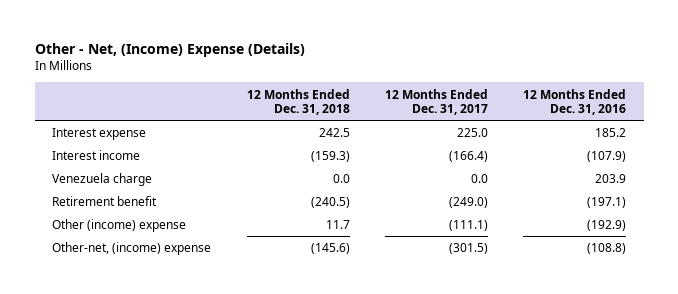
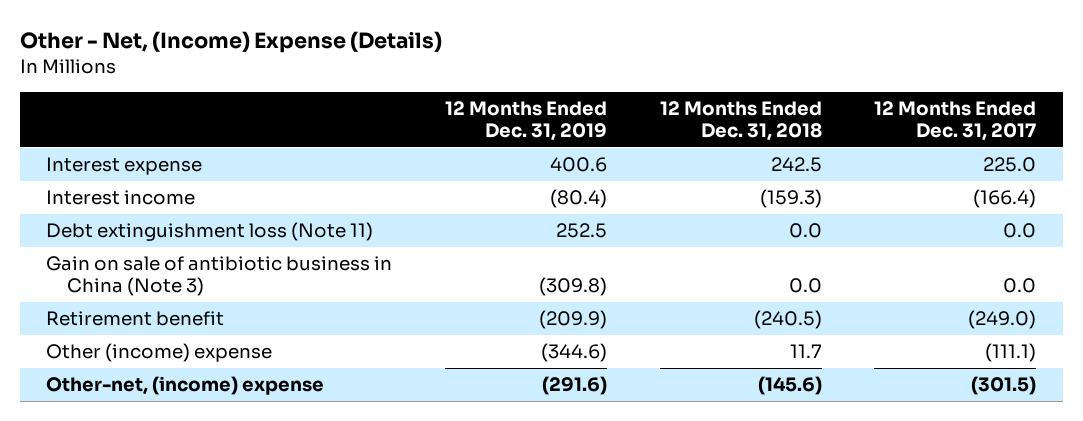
- | 12 Months Ended Dec. 31, 2018 | 12 Months Ended Dec. 31, 2017 | 12 Months Ended Dec. 31, 2016
+ | 12 Months Ended Dec. 31, 2019 | 12 Months Ended Dec. 31, 2018 | 12 Months Ended Dec. 31, 2017
- Venezuela charge | 0.0 | 0.0 | 203.9
+ Debt extinguishment loss (Note 11) | 252.5 | 0.0 | 0.0
+ Gain on sale of antibiotic business in China (Note 3) | (309.8) | 0.0 | 0.0

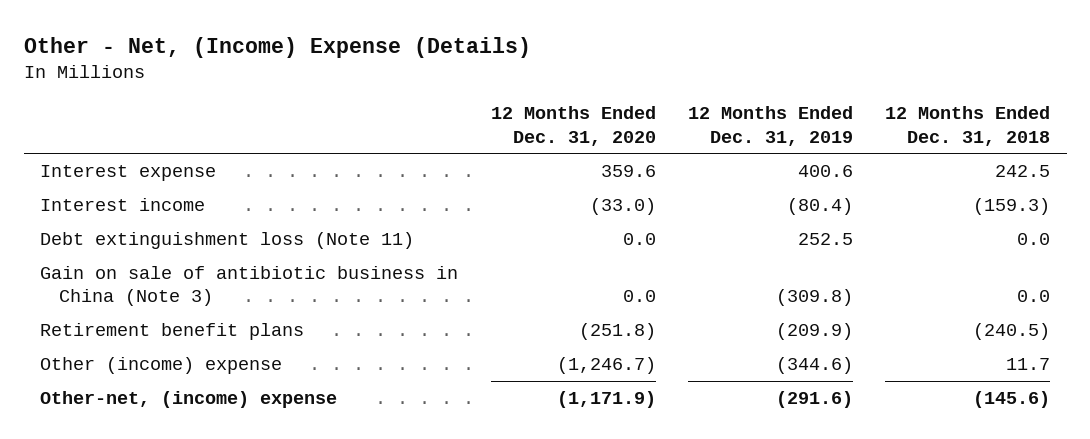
- | 12 Months Ended Dec. 31, 2019 | 12 Months Ended Dec. 31, 2018 | 12 Months Ended Dec. 31, 2017
+ | 12 Months Ended Dec. 31, 2020 | 12 Months Ended Dec. 31, 2019 | 12 Months Ended Dec. 31, 2018
- Retirement benefit | (209.9) | (240.5) | (249.0)
+ Retirement benefit plans | (251.8) | (209.9) | (240.5)

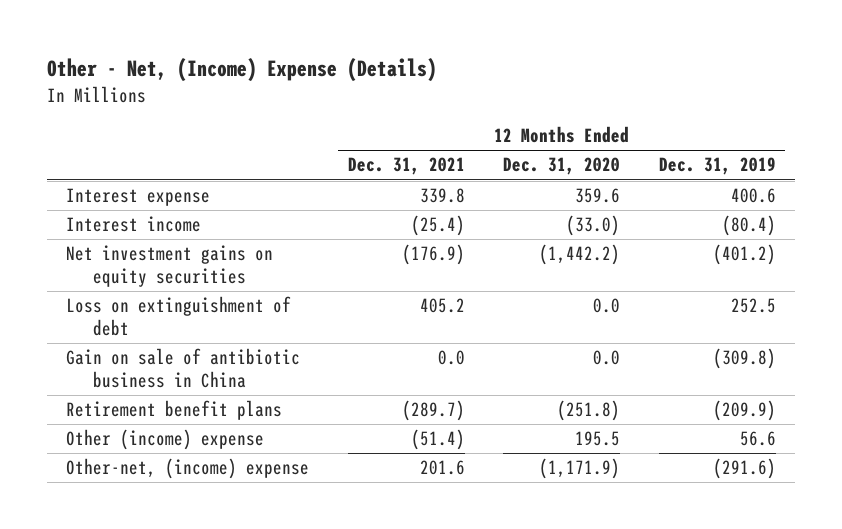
- | 12 Months Ended Dec. 31, 2020 | 12 Months Ended Dec. 31, 2019 | 12 Months Ended Dec. 31, 2018
+ | 12 Months Ended Dec. 31, 2021 | 12 Months Ended Dec. 31, 2020 | 12 Months Ended Dec. 31, 2019
- Debt extinguishment loss (Note 11) | 0.0 | 252.5 | 0.0
- Gain on sale of antibiotic business in China (Note 3) | 0.0 | (309.8) | 0.0
+ Net investment gains on equity securities | (176.9) | (1,442.2) | (401.2)
+ Loss on extinguishment of debt | 405.2 | 0.0 | 252.5
+ Gain on sale of antibiotic business in China | 0.0 | 0.0 | (309.8)
- Other (income) expense | (1,246.7) | (344.6) | 11.7
+ Other (income) expense | (51.4) | 195.5 | 56.6

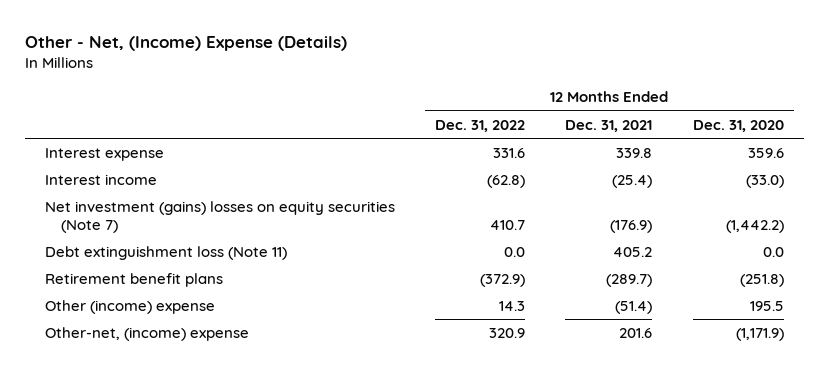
- | 12 Months Ended Dec. 31, 2021 | 12 Months Ended Dec. 31, 2020 | 12 Months Ended Dec. 31, 2019
+ | 12 Months Ended Dec. 31, 2022 | 12 Months Ended Dec. 31, 2021 | 12 Months Ended Dec. 31, 2020
- Net investment gains on equity securities | (176.9) | (1,442.2) | (401.2)
- Loss on extinguishment of debt | 405.2 | 0.0 | 252.5
- Gain on sale of antibiotic business in China | 0.0 | 0.0 | (309.8)
+ Net investment (gains) losses on equity securities (Note 7) | 410.7 | (176.9) | (1,442.2)
+ Debt extinguishment loss (Note 11) | 0.0 | 405.2 | 0.0

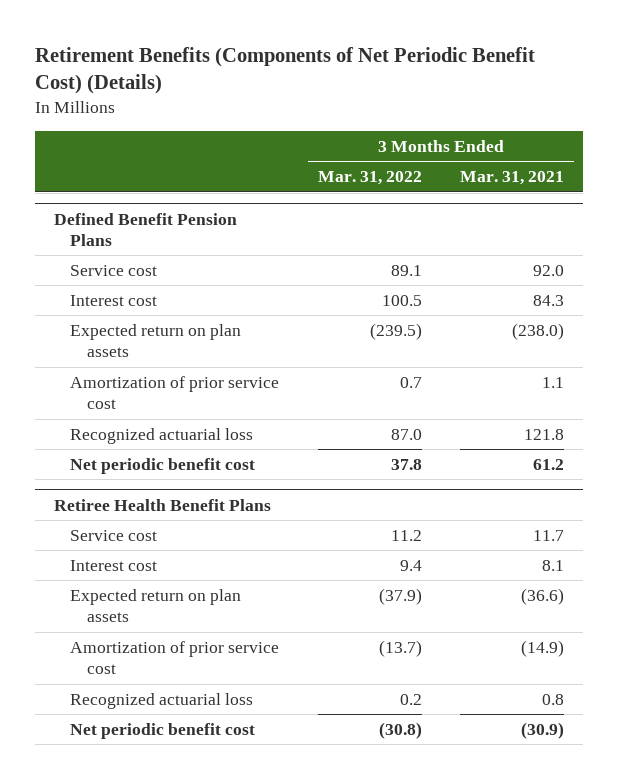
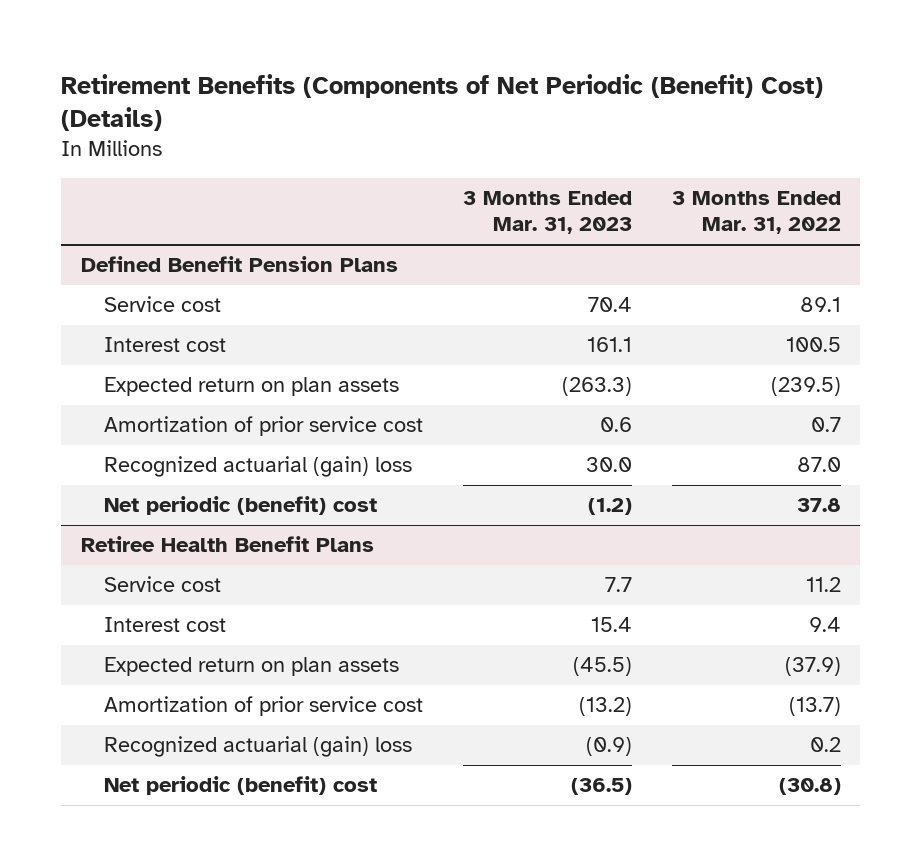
- Retirement Benefits (Components of Net Periodic Benefit Cost) (Details)
+ Retirement Benefits (Components of Net Periodic (Benefit) Cost) (Details)
- | 3 Months Ended Mar. 31, 2022 | 3 Months Ended Mar. 31, 2021
+ | 3 Months Ended Mar. 31, 2023 | 3 Months Ended Mar. 31, 2022
@ Defined Benefit Pension Plans
- Recognized actuarial loss | 87.0 | 121.8
- Net periodic benefit cost | 37.8 | 61.2
+ Recognized actuarial (gain) loss | 30.0 | 87.0
+ Net periodic (benefit) cost | (1.2) | 37.8
@ Retiree Health Benefit Plans
- Recognized actuarial loss | 0.2 | 0.8
- Net periodic benefit cost | (30.8) | (30.9)
+ Recognized actuarial (gain) loss | (0.9) | 0.2
+ Net periodic (benefit) cost | (36.5) | (30.8)

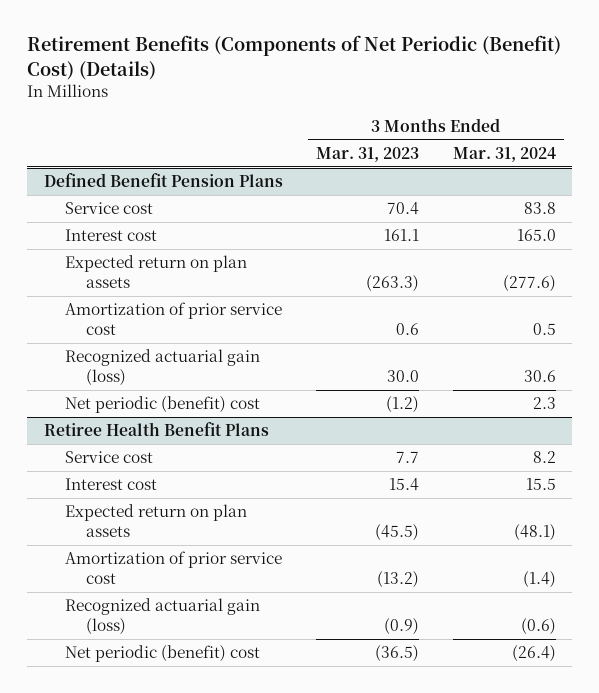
- | 3 Months Ended Mar. 31, 2023 | 3 Months Ended Mar. 31, 2022
+ | 3 Months Ended Mar. 31, 2023 | 3 Months Ended Mar. 31, 2024
@ Defined Benefit Pension Plans
- Recognized actuarial (gain) loss | 30.0 | 87.0
+ Recognized actuarial gain (loss) | 30.0 | 30.6
@ Retiree Health Benefit Plans
- Recognized actuarial (gain) loss | (0.9) | 0.2
+ Recognized actuarial gain (loss) | (0.9) | (0.6)

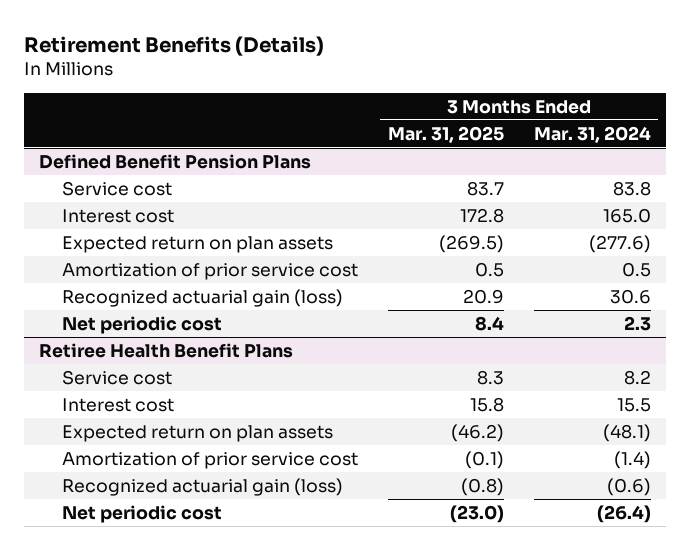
- Retirement Benefits (Components of Net Periodic (Benefit) Cost) (Details)
+ Retirement Benefits (Details)
- | 3 Months Ended Mar. 31, 2023 | 3 Months Ended Mar. 31, 2024
+ | 3 Months Ended Mar. 31, 2025 | 3 Months Ended Mar. 31, 2024
@ Defined Benefit Pension Plans
- Net periodic (benefit) cost | (1.2) | 2.3
+ Net periodic cost | 8.4 | 2.3
@ Retiree Health Benefit Plans
- Net periodic (benefit) cost | (36.5) | (26.4)
+ Net periodic cost | (23.0) | (26.4)

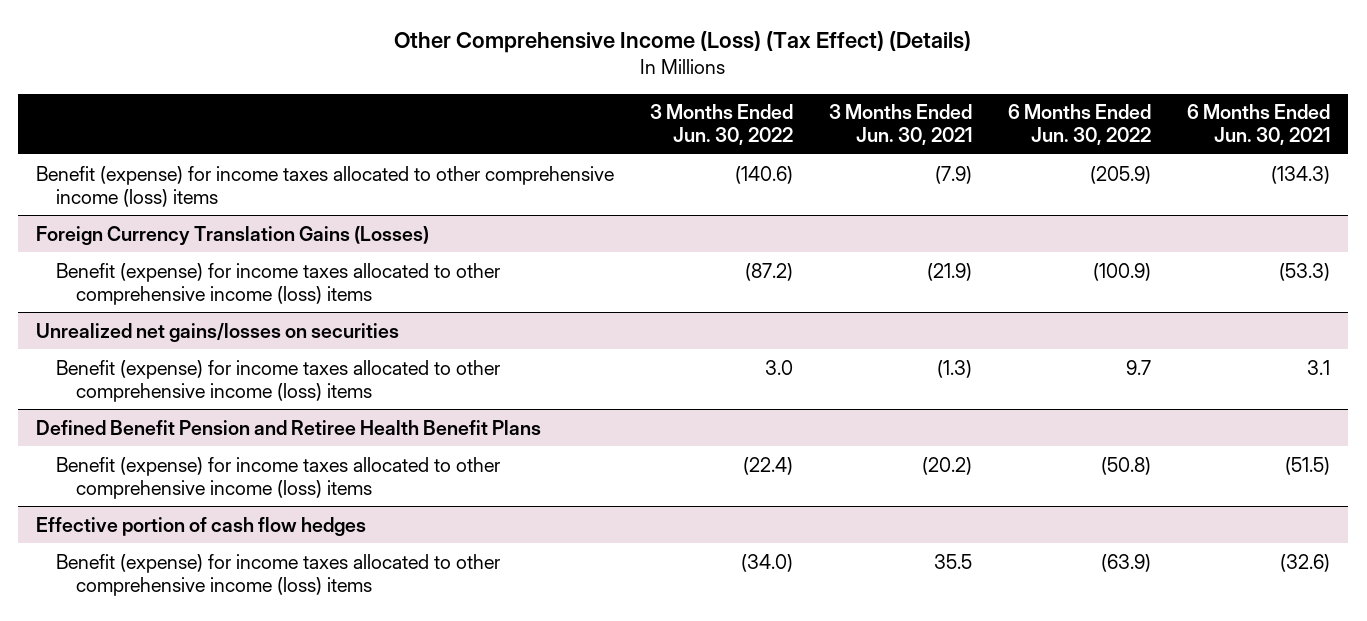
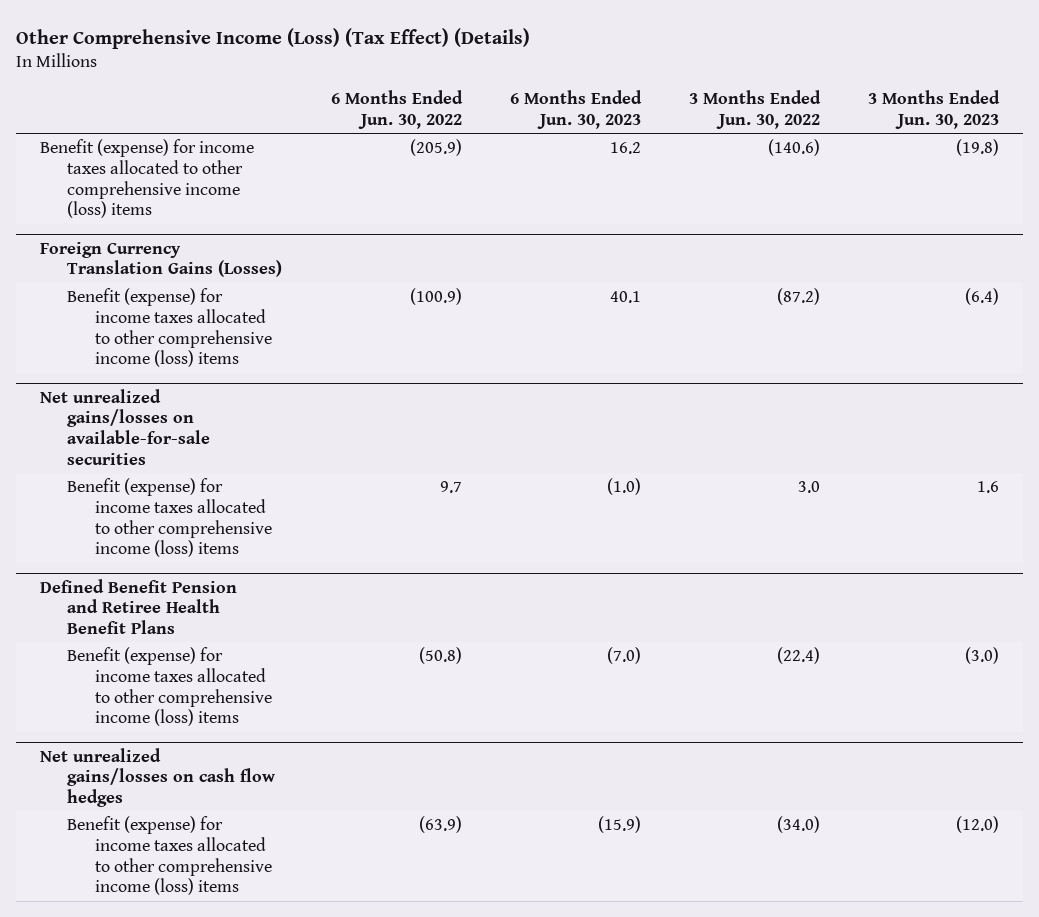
- | 3 Months Ended Jun. 30, 2022 | 3 Months Ended Jun. 30, 2021 | 6 Months Ended Jun. 30, 2022 | 6 Months Ended Jun. 30, 2021
+ | 6 Months Ended Jun. 30, 2022 | 6 Months Ended Jun. 30, 2023 | 3 Months Ended Jun. 30, 2022 | 3 Months Ended Jun. 30, 2023
- Unrealized net gains/losses on securities
+ Net unrealized gains/losses on available-for-sale securities
- Effective portion of cash flow hedges
+ Net unrealized gains/losses on cash flow hedges

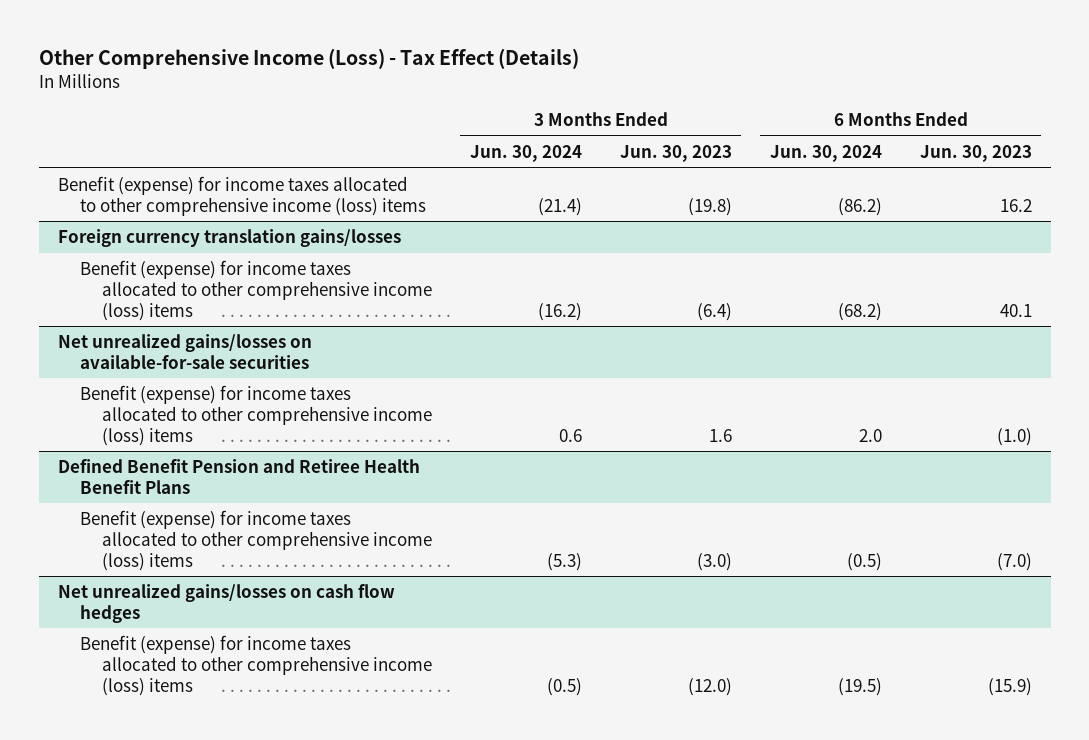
- Other Comprehensive Income (Loss) (Tax Effect) (Details)
+ Other Comprehensive Income (Loss) - Tax Effect (Details)
- | 6 Months Ended Jun. 30, 2022 | 6 Months Ended Jun. 30, 2023 | 3 Months Ended Jun. 30, 2022 | 3 Months Ended Jun. 30, 2023
+ | 3 Months Ended Jun. 30, 2024 | 3 Months Ended Jun. 30, 2023 | 6 Months Ended Jun. 30, 2024 | 6 Months Ended Jun. 30, 2023
- Foreign Currency Translation Gains (Losses)
+ Foreign currency translation gains/losses

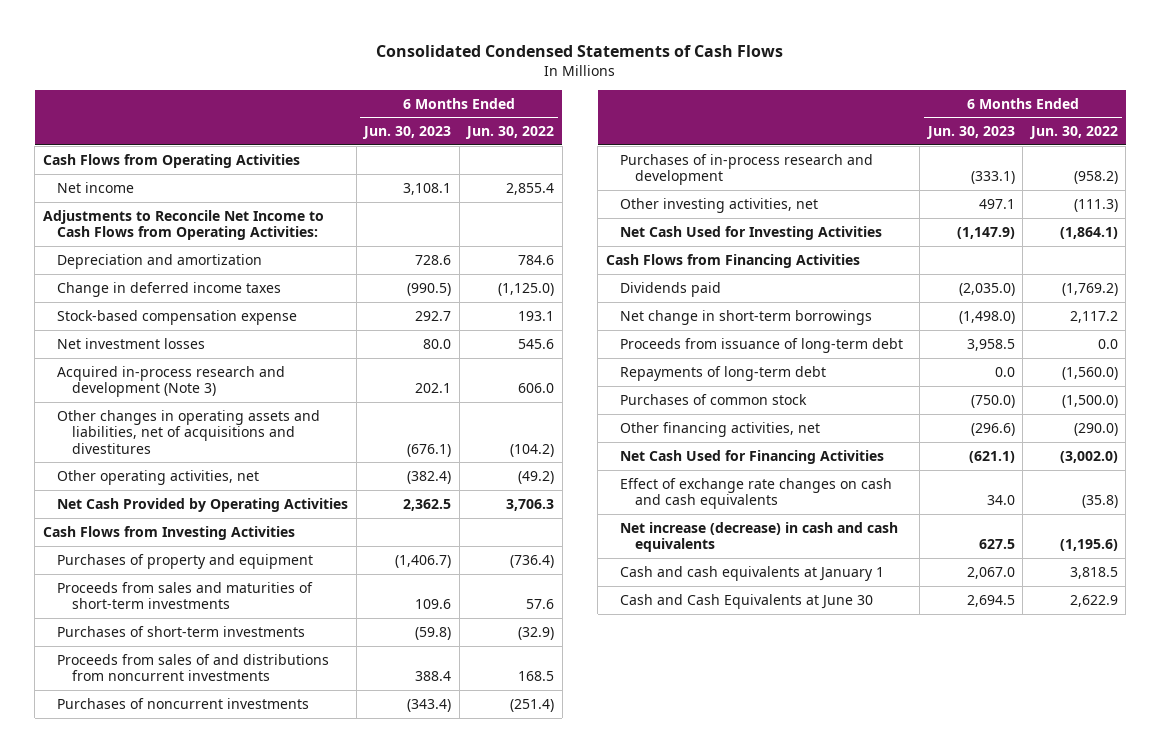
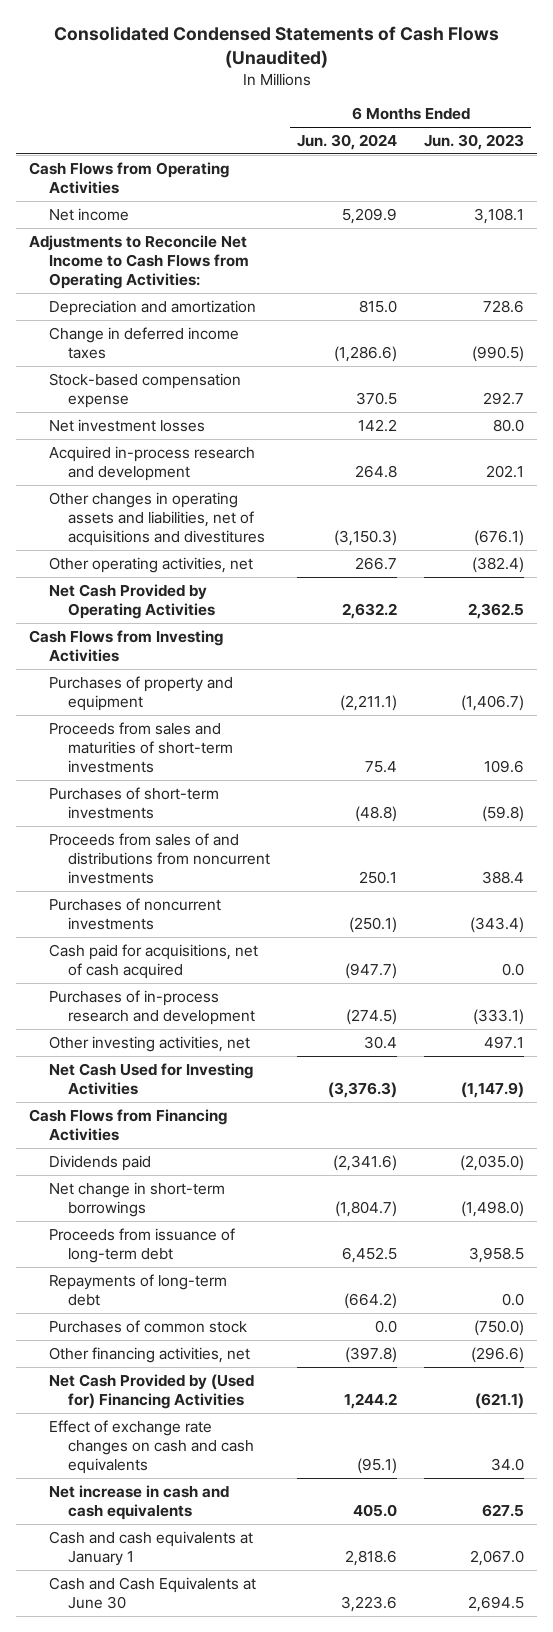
- Consolidated Condensed Statements of Cash Flows
+ Consolidated Condensed Statements of Cash Flows (Unaudited)
- | 6 Months Ended Jun. 30, 2023 | 6 Months Ended Jun. 30, 2022
+ | 6 Months Ended Jun. 30, 2024 | 6 Months Ended Jun. 30, 2023
- Acquired in-process research and development (Note 3) | 202.1 | 606.0
+ Acquired in-process research and development | 264.8 | 202.1
+ Cash paid for acquisitions, net of cash acquired | (947.7) | 0.0
- Net Cash Used for Financing Activities | (621.1) | (3,002.0)
+ Net Cash Provided by (Used for) Financing Activities | 1,244.2 | (621.1)
- Net increase (decrease) in cash and cash equivalents | 627.5 | (1,195.6)
+ Net increase in cash and cash equivalents | 405.0 | 627.5

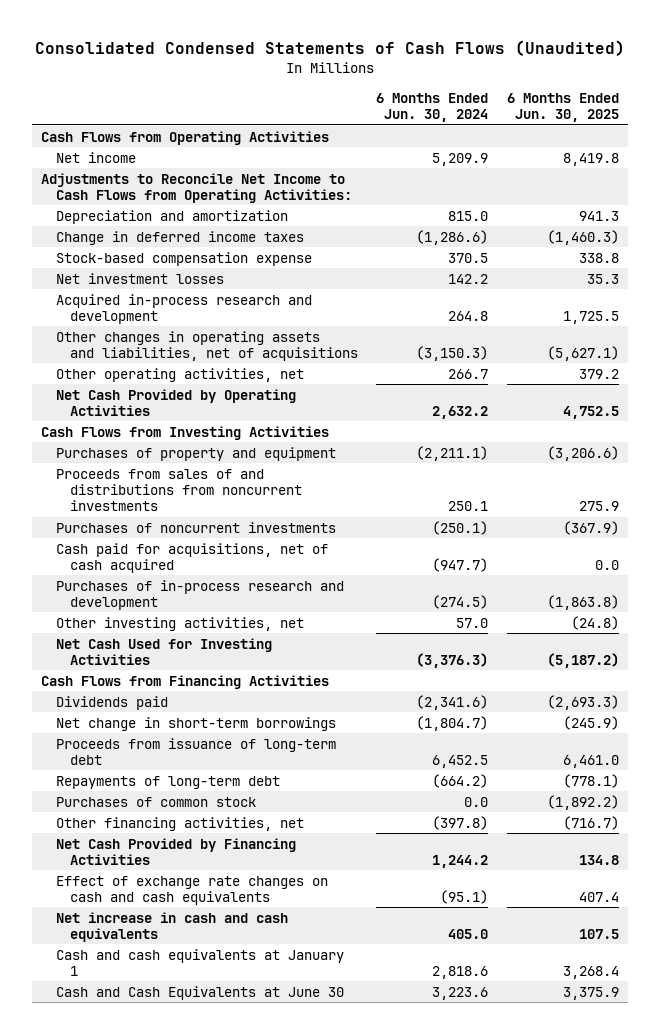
- | 6 Months Ended Jun. 30, 2024 | 6 Months Ended Jun. 30, 2023
+ | 6 Months Ended Jun. 30, 2024 | 6 Months Ended Jun. 30, 2025
- Other changes in operating assets and liabilities, net of acquisitions and divestitures | (3,150.3) | (676.1)
+ Other changes in operating assets and liabilities, net of acquisitions | (3,150.3) | (5,627.1)
- Proceeds from sales and maturities of short-term investments | 75.4 | 109.6
- Purchases of short-term investments | (48.8) | (59.8)
- Other investing activities, net | 30.4 | 497.1
+ Other investing activities, net | 57.0 | (24.8)
- Net Cash Provided by (Used for) Financing Activities | 1,244.2 | (621.1)
+ Net Cash Provided by Financing Activities | 1,244.2 | 134.8

